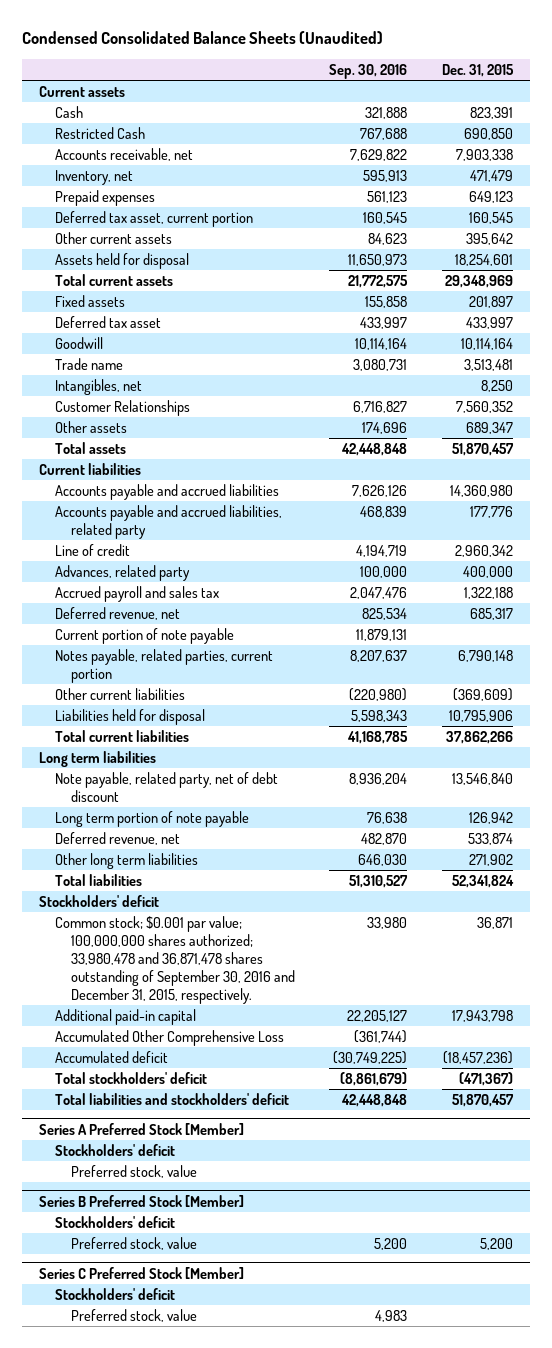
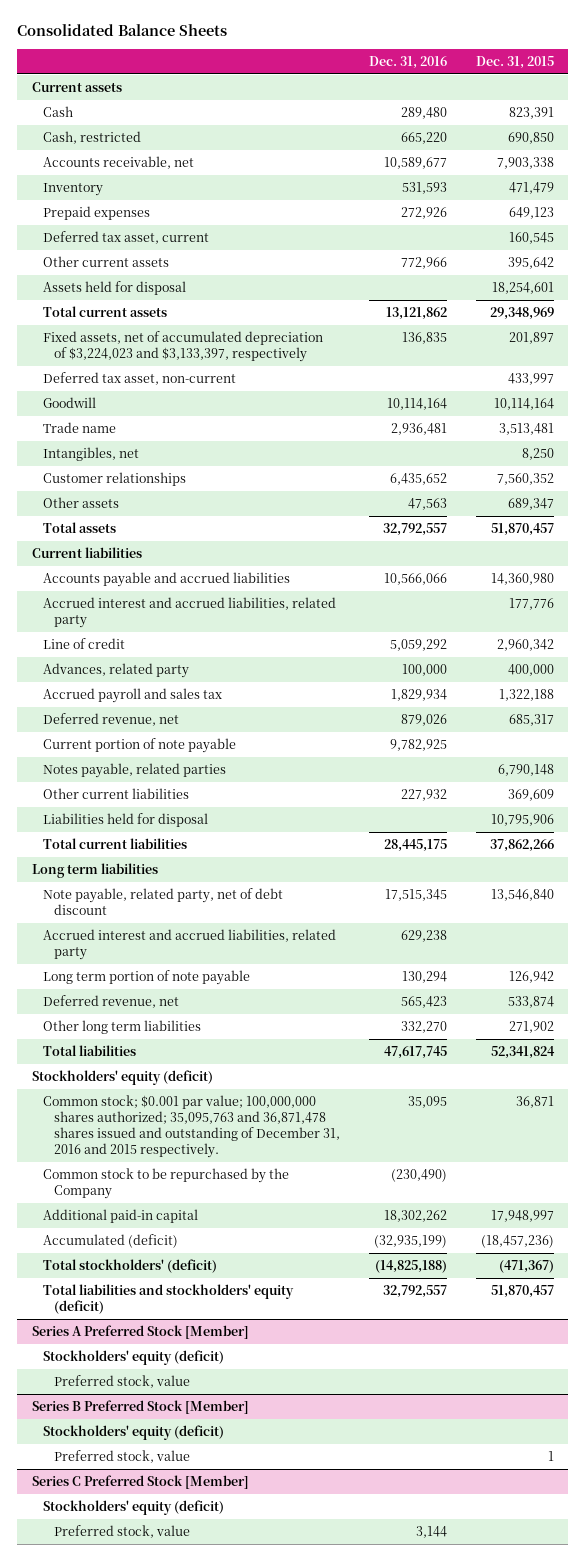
- Condensed Consolidated Balance Sheets (Unaudited)
+ Consolidated Balance Sheets
- | Sep. 30, 2016 | Dec. 31, 2015
+ | Dec. 31, 2016 | Dec. 31, 2015
- Restricted Cash | 767,688 | 690,850
+ Cash, restricted | 665,220 | 690,850
- Inventory, net | 595,913 | 471,479
+ Inventory | 531,593 | 471,479
- Deferred tax asset, current portion | 160,545 | 160,545
+ Deferred tax asset, current | | 160,545
- Fixed assets | 155,858 | 201,897
- Deferred tax asset | 433,997 | 433,997
+ Fixed assets, net of accumulated depreciation of $3,224,023 and $3,133,397, respectively | 136,835 | 201,897
+ Deferred tax asset, non-current | | 433,997
- Customer Relationships | 6,716,827 | 7,560,352
+ Customer relationships | 6,435,652 | 7,560,352
- Accounts payable and accrued liabilities, related party | 468,839 | 177,776
+ Accrued interest and accrued liabilities, related party | | 177,776
- Notes payable, related parties, current portion | 8,207,637 | 6,790,148
- Other current liabilities | (220,980) | (369,609)
+ Notes payable, related parties | | 6,790,148
+ Other current liabilities | 227,932 | 369,609
+ Accrued interest and accrued liabilities, related party | 629,238 |
- Stockholders' deficit
- Common stock; $0.001 par value; 100,000,000 shares authorized; 33,980,478 and 36,871,478 shares outstanding of September 30, 2016 and December 31, 2015, respectively. | 33,980 | 36,871
- Additional paid-in capital | 22,205,127 | 17,943,798
- Accumulated Other Comprehensive Loss | (361,744) |
- Accumulated deficit | (30,749,225) | (18,457,236)
- Total stockholders' deficit | (8,861,679) | (471,367)
- Total liabilities and stockholders' deficit | 42,448,848 | 51,870,457
+ Stockholders' equity (deficit)
+ Common stock; $0.001 par value; 100,000,000 shares authorized; 35,095,763 and 36,871,478 shares issued and outstanding of December 31, 2016 and 2015 respectively. | 35,095 | 36,871
+ Common stock to be repurchased by the Company | (230,490) |
+ Additional paid-in capital | 18,302,262 | 17,948,997
+ Accumulated (deficit) | (32,935,199) | (18,457,236)
+ Total stockholders' (deficit) | (14,825,188) | (471,367)
+ Total liabilities and stockholders' equity (deficit) | 32,792,557 | 51,870,457
@ Series A Preferred Stock [Member]
- Stockholders' deficit
+ Stockholders' equity (deficit)
@ Series B Preferred Stock [Member]
- Stockholders' deficit
- Preferred stock, value | 5,200 | 5,200
+ Stockholders' equity (deficit)
+ Preferred stock, value | | 1
@ Series C Preferred Stock [Member]
- Stockholders' deficit
+ Stockholders' equity (deficit)

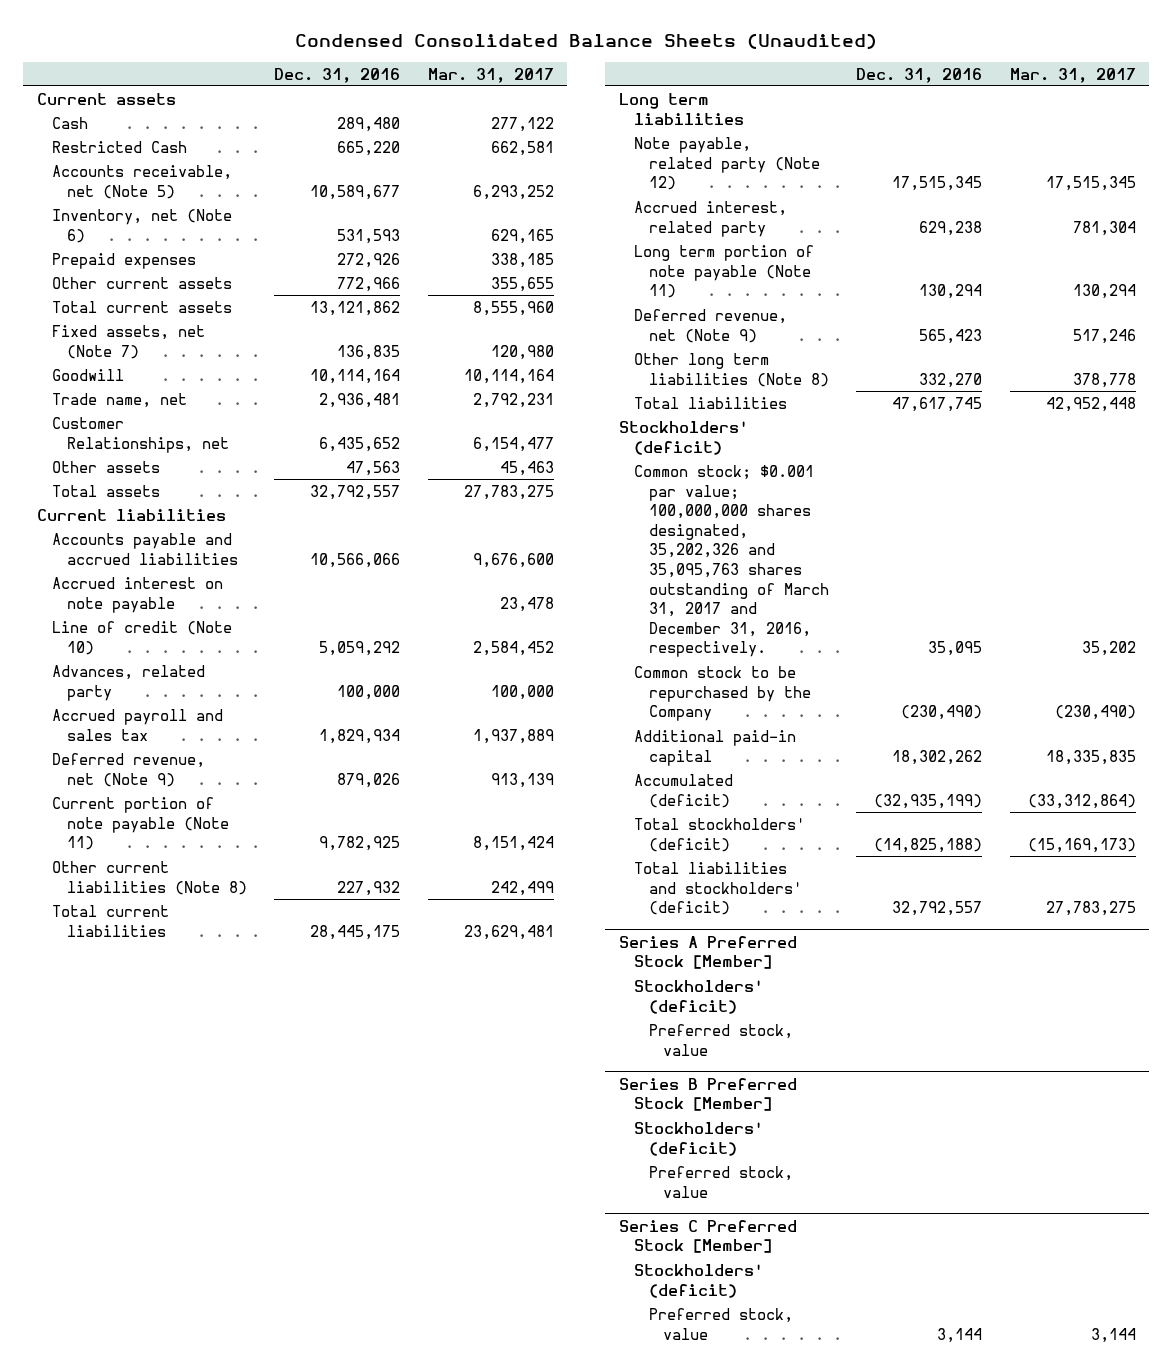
- Consolidated Balance Sheets
+ Condensed Consolidated Balance Sheets (Unaudited)
- | Dec. 31, 2016 | Dec. 31, 2015
+ | Dec. 31, 2016 | Mar. 31, 2017
- Cash, restricted | 665,220 | 690,850
- Accounts receivable, net | 10,589,677 | 7,903,338
- Inventory | 531,593 | 471,479
+ Restricted Cash | 665,220 | 662,581
+ Accounts receivable, net (Note 5) | 10,589,677 | 6,293,252
+ Inventory, net (Note 6) | 531,593 | 629,165
- Deferred tax asset, current | | 160,545
- Assets held for disposal | | 18,254,601
- Fixed assets, net of accumulated depreciation of $3,224,023 and $3,133,397, respectively | 136,835 | 201,897
- Deferred tax asset, non-current | | 433,997
+ Fixed assets, net (Note 7) | 136,835 | 120,980
- Trade name | 2,936,481 | 3,513,481
- Intangibles, net | | 8,250
- Customer relationships | 6,435,652 | 7,560,352
+ Trade name, net | 2,936,481 | 2,792,231
+ Customer Relationships, net | 6,435,652 | 6,154,477
- Accrued interest and accrued liabilities, related party | | 177,776
- Line of credit | 5,059,292 | 2,960,342
+ Accrued interest on note payable | | 23,478
+ Line of credit (Note 10) | 5,059,292 | 2,584,452
- Deferred revenue, net | 879,026 | 685,317
- Current portion of note payable | 9,782,925 |
- Notes payable, related parties | | 6,790,148
- Other current liabilities | 227,932 | 369,609
- Liabilities held for disposal | | 10,795,906
+ Deferred revenue, net (Note 9) | 879,026 | 913,139
+ Current portion of note payable (Note 11) | 9,782,925 | 8,151,424
+ Other current liabilities (Note 8) | 227,932 | 242,499
- Note payable, related party, net of debt discount | 17,515,345 | 13,546,840
- Accrued interest and accrued liabilities, related party | 629,238 |
- Long term portion of note payable | 130,294 | 126,942
- Deferred revenue, net | 565,423 | 533,874
- Other long term liabilities | 332,270 | 271,902
+ Note payable, related party (Note 12) | 17,515,345 | 17,515,345
+ Accrued interest, related party | 629,238 | 781,304
+ Long term portion of note payable (Note 11) | 130,294 | 130,294
+ Deferred revenue, net (Note 9) | 565,423 | 517,246
+ Other long term liabilities (Note 8) | 332,270 | 378,778
- Stockholders' equity (deficit)
- Common stock; $0.001 par value; 100,000,000 shares authorized; 35,095,763 and 36,871,478 shares issued and outstanding of December 31, 2016 and 2015 respectively. | 35,095 | 36,871
+ Stockholders' (deficit)
+ Common stock; $0.001 par value; 100,000,000 shares designated, 35,202,326 and 35,095,763 shares outstanding of March 31, 2017 and December 31, 2016, respectively. | 35,095 | 35,202
- Total liabilities and stockholders' equity (deficit) | 32,792,557 | 51,870,457
+ Total liabilities and stockholders' (deficit) | 32,792,557 | 27,783,275
@ Series A Preferred Stock [Member]
- Stockholders' equity (deficit)
+ Stockholders' (deficit)
@ Series B Preferred Stock [Member]
- Stockholders' equity (deficit)
+ Stockholders' (deficit)
@ Series C Preferred Stock [Member]
- Stockholders' equity (deficit)
+ Stockholders' (deficit)

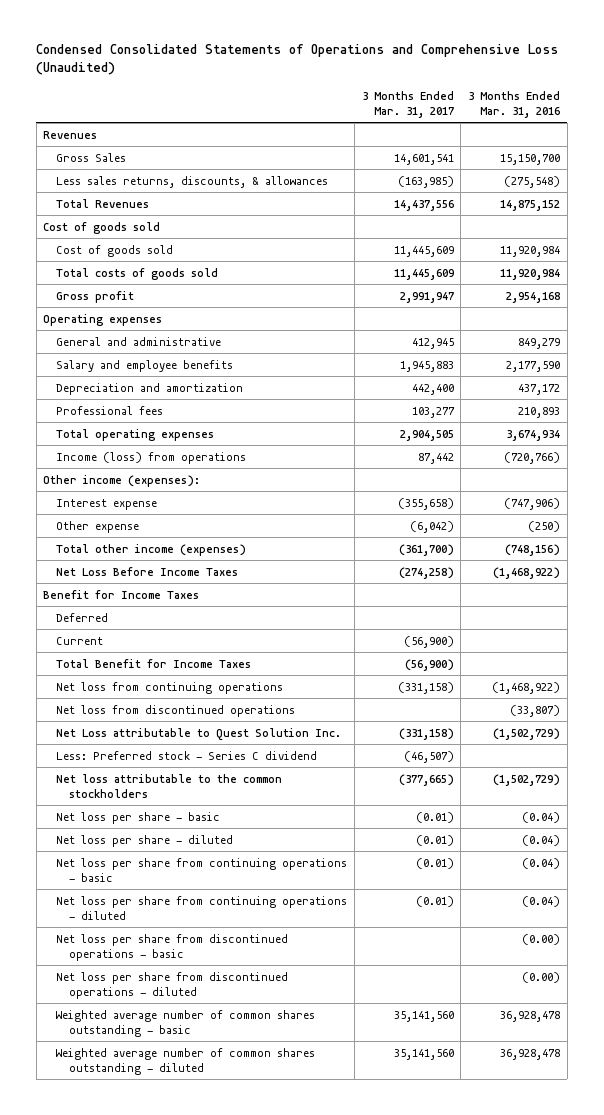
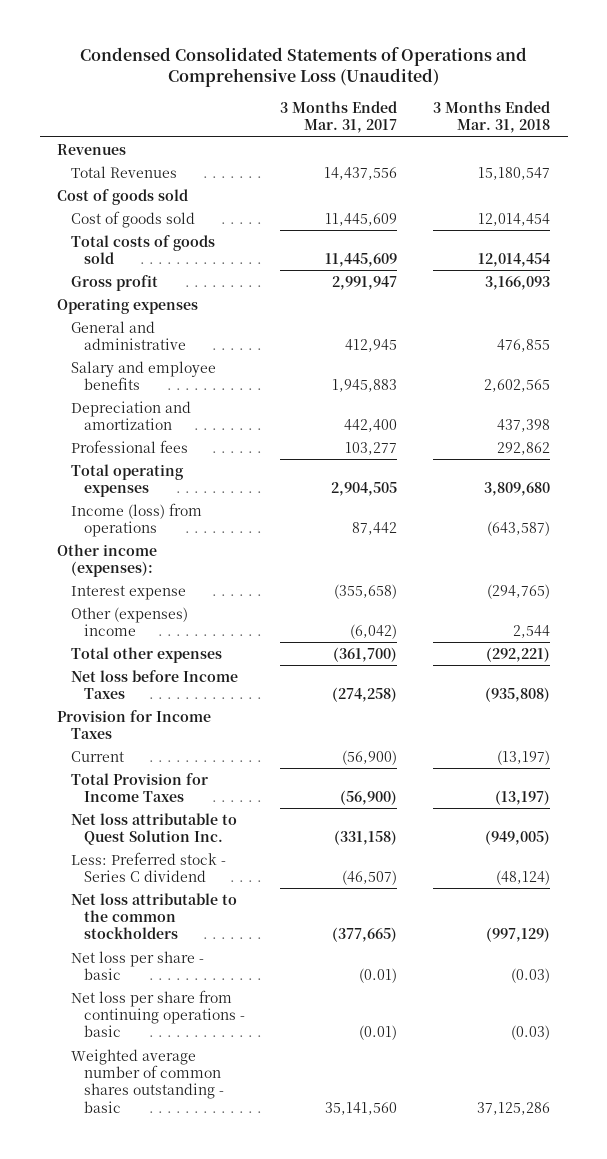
- | 3 Months Ended Mar. 31, 2017 | 3 Months Ended Mar. 31, 2016
+ | 3 Months Ended Mar. 31, 2017 | 3 Months Ended Mar. 31, 2018
- Gross Sales | 14,601,541 | 15,150,700
- Less sales returns, discounts, & allowances | (163,985) | (275,548)
- Other expense | (6,042) | (250)
- Total other income (expenses) | (361,700) | (748,156)
- Net Loss Before Income Taxes | (274,258) | (1,468,922)
- Benefit for Income Taxes
- Deferred
+ Other (expenses) income | (6,042) | 2,544
+ Total other expenses | (361,700) | (292,221)
+ Net loss before Income Taxes | (274,258) | (935,808)
+ Provision for Income Taxes
- Total Benefit for Income Taxes | (56,900) |
- Net loss from continuing operations | (331,158) | (1,468,922)
- Net loss from discontinued operations | | (33,807)
- Net Loss attributable to Quest Solution Inc. | (331,158) | (1,502,729)
+ Total Provision for Income Taxes | (56,900) | (13,197)
+ Net loss attributable to Quest Solution Inc. | (331,158) | (949,005)
- Net loss per share - diluted | (0.01) | (0.04)
- Net loss per share from continuing operations - diluted | (0.01) | (0.04)
- Net loss per share from discontinued operations - basic | | (0.00)
- Net loss per share from discontinued operations - diluted | | (0.00)
- Weighted average number of common shares outstanding - diluted | 35,141,560 | 36,928,478

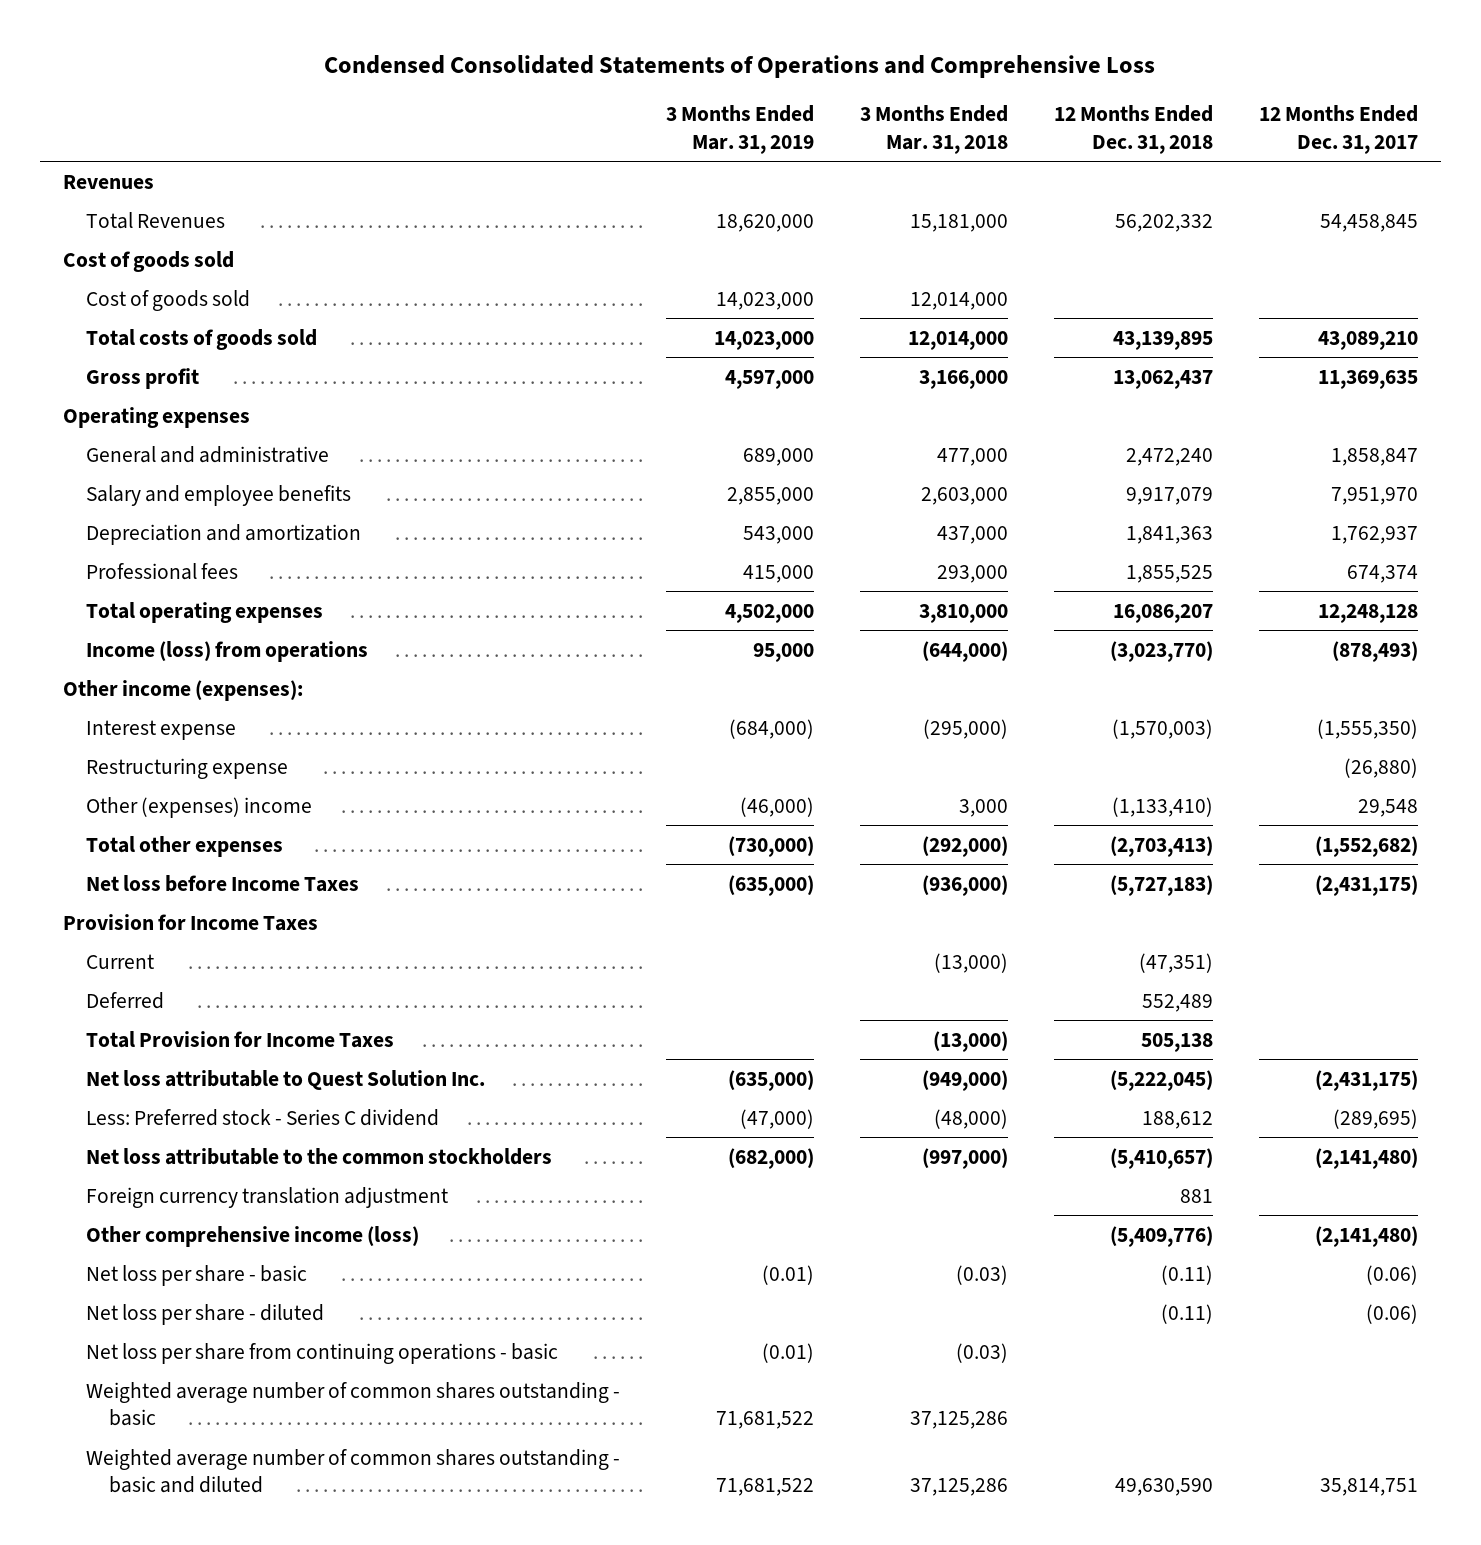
- Condensed Consolidated Statements of Operations and Comprehensive Loss (Unaudited)
+ Condensed Consolidated Statements of Operations and Comprehensive Loss
- | 3 Months Ended Mar. 31, 2017 | 3 Months Ended Mar. 31, 2018
+ | 3 Months Ended Mar. 31, 2019 | 3 Months Ended Mar. 31, 2018 | 12 Months Ended Dec. 31, 2018 | 12 Months Ended Dec. 31, 2017
- Total Revenues | 14,437,556 | 15,180,547
+ Total Revenues | 18,620,000 | 15,181,000 | 56,202,332 | 54,458,845
- Cost of goods sold | 11,445,609 | 12,014,454
- Total costs of goods sold | 11,445,609 | 12,014,454
- Gross profit | 2,991,947 | 3,166,093
+ Cost of goods sold | 14,023,000 | 12,014,000 | |
+ Total costs of goods sold | 14,023,000 | 12,014,000 | 43,139,895 | 43,089,210
+ Gross profit | 4,597,000 | 3,166,000 | 13,062,437 | 11,369,635
- General and administrative | 412,945 | 476,855
- Salary and employee benefits | 1,945,883 | 2,602,565
- Depreciation and amortization | 442,400 | 437,398
- Professional fees | 103,277 | 292,862
- Total operating expenses | 2,904,505 | 3,809,680
- Income (loss) from operations | 87,442 | (643,587)
+ General and administrative | 689,000 | 477,000 | 2,472,240 | 1,858,847
+ Salary and employee benefits | 2,855,000 | 2,603,000 | 9,917,079 | 7,951,970
+ Depreciation and amortization | 543,000 | 437,000 | 1,841,363 | 1,762,937
+ Professional fees | 415,000 | 293,000 | 1,855,525 | 674,374
+ Total operating expenses | 4,502,000 | 3,810,000 | 16,086,207 | 12,248,128
+ Income (loss) from operations | 95,000 | (644,000) | (3,023,770) | (878,493)
- Interest expense | (355,658) | (294,765)
- Other (expenses) income | (6,042) | 2,544
- Total other expenses | (361,700) | (292,221)
- Net loss before Income Taxes | (274,258) | (935,808)
+ Interest expense | (684,000) | (295,000) | (1,570,003) | (1,555,350)
+ Restructuring expense | | | | (26,880)
+ Other (expenses) income | (46,000) | 3,000 | (1,133,410) | 29,548
+ Total other expenses | (730,000) | (292,000) | (2,703,413) | (1,552,682)
+ Net loss before Income Taxes | (635,000) | (936,000) | (5,727,183) | (2,431,175)
- Current | (56,900) | (13,197)
- Total Provision for Income Taxes | (56,900) | (13,197)
- Net loss attributable to Quest Solution Inc. | (331,158) | (949,005)
- Less: Preferred stock - Series C dividend | (46,507) | (48,124)
- Net loss attributable to the common stockholders | (377,665) | (997,129)
+ Current | | (13,000) | (47,351) |
+ Deferred | | | 552,489 |
+ Total Provision for Income Taxes | | (13,000) | 505,138 |
+ Net loss attributable to Quest Solution Inc. | (635,000) | (949,000) | (5,222,045) | (2,431,175)
+ Less: Preferred stock - Series C dividend | (47,000) | (48,000) | 188,612 | (289,695)
+ Net loss attributable to the common stockholders | (682,000) | (997,000) | (5,410,657) | (2,141,480)
+ Foreign currency translation adjustment | | | 881 |
+ Other comprehensive income (loss) | | | (5,409,776) | (2,141,480)
+ Net loss per share - diluted | | | (0.11) | (0.06)
+ Weighted average number of common shares outstanding - basic and diluted | 71,681,522 | 37,125,286 | 49,630,590 | 35,814,751

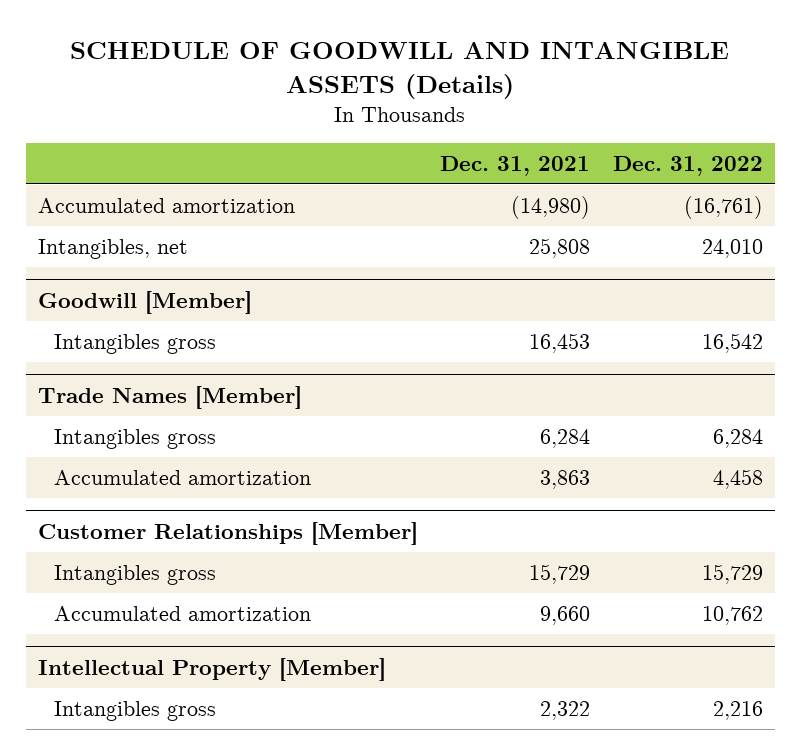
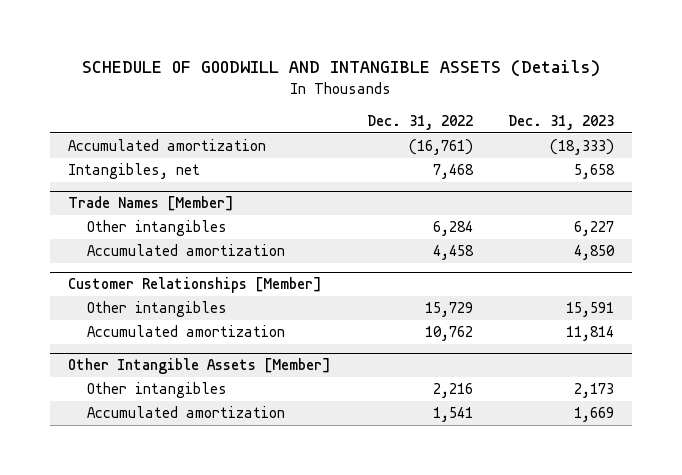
- | Dec. 31, 2021 | Dec. 31, 2022
+ | Dec. 31, 2022 | Dec. 31, 2023
- Intangibles, net | 25,808 | 24,010
- Goodwill [Member]
- Intangibles gross | 16,453 | 16,542
+ Intangibles, net | 7,468 | 5,658
@ Trade Names [Member]
- Intangibles gross | 6,284 | 6,284
+ Other intangibles | 6,284 | 6,227
@ Customer Relationships [Member]
- Intangibles gross | 15,729 | 15,729
+ Other intangibles | 15,729 | 15,591
- Intellectual Property [Member]
- Intangibles gross | 2,322 | 2,216
+ Other Intangible Assets [Member]
+ Other intangibles | 2,216 | 2,173
+ Accumulated amortization | 1,541 | 1,669

